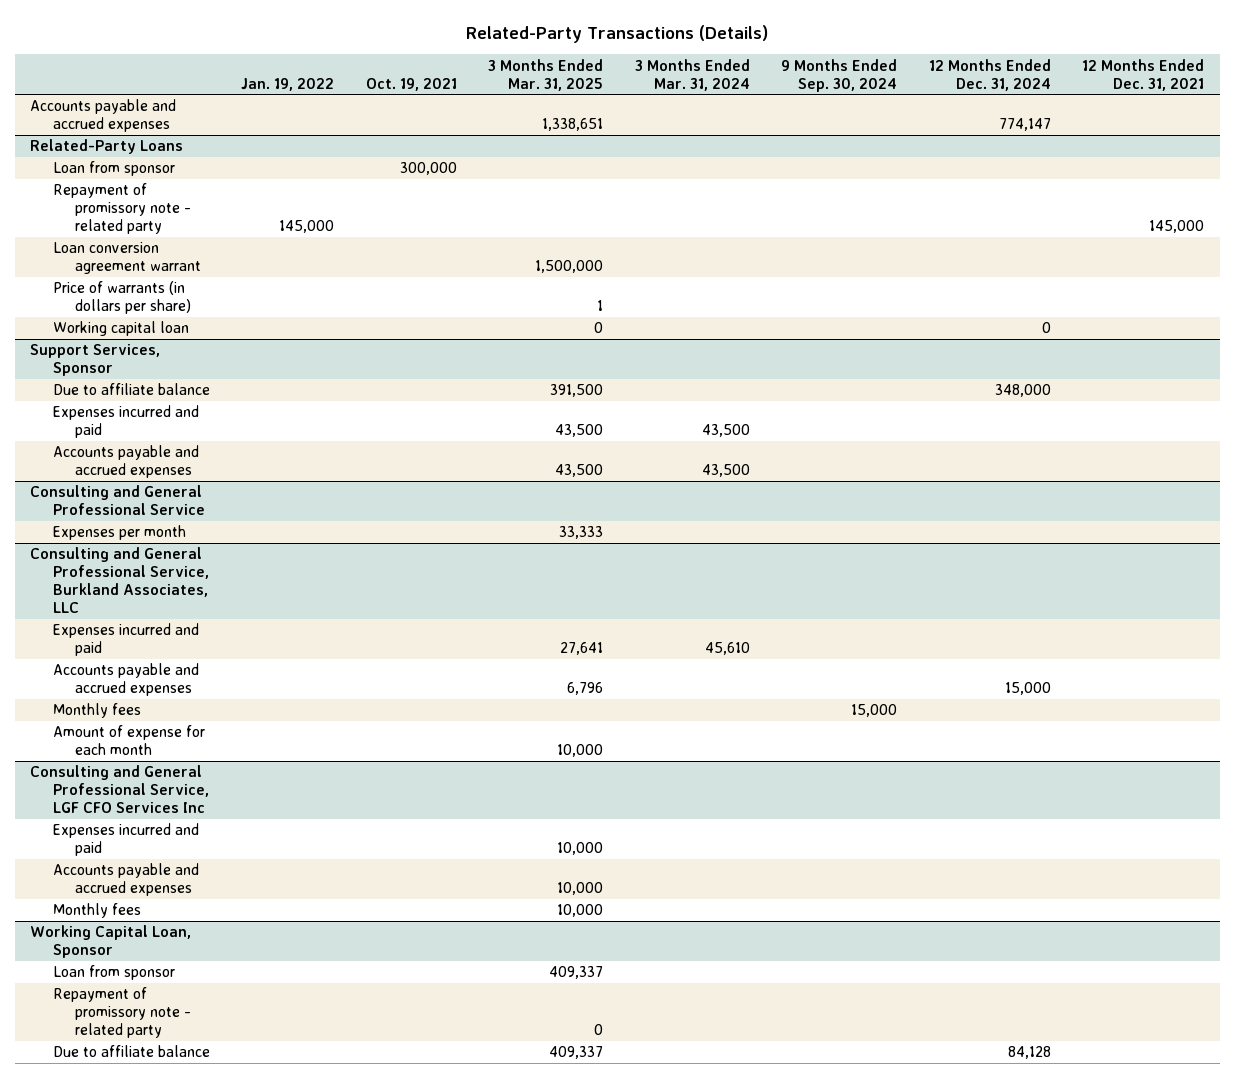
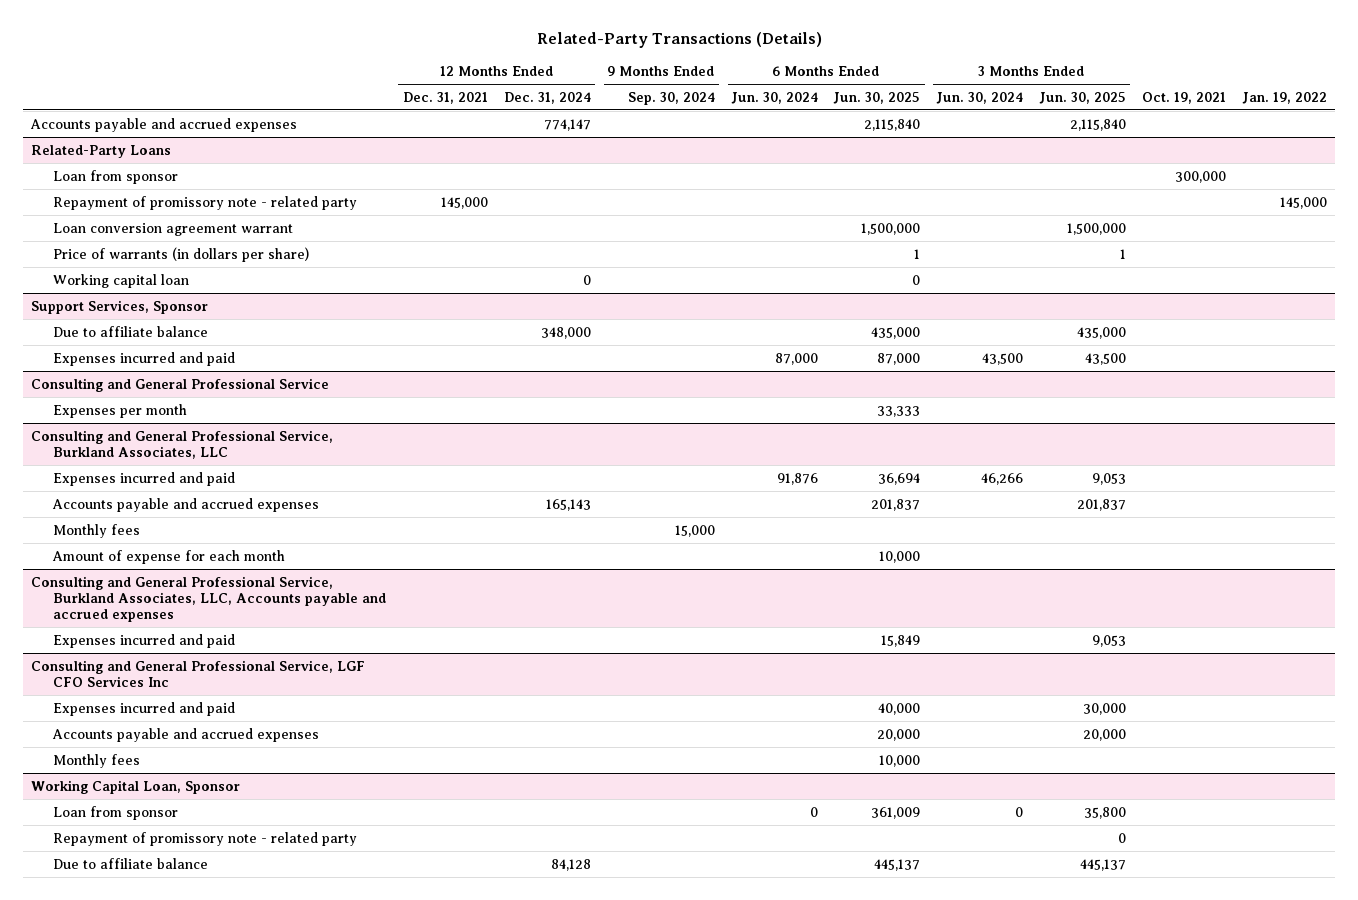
- | Jan. 19, 2022 | Oct. 19, 2021 | 3 Months Ended Mar. 31, 2025 | 3 Months Ended Mar. 31, 2024 | 9 Months Ended Sep. 30, 2024 | 12 Months Ended Dec. 31, 2024 | 12 Months Ended Dec. 31, 2021
+ | 12 Months Ended Dec. 31, 2021 | 12 Months Ended Dec. 31, 2024 | 9 Months Ended Sep. 30, 2024 | 6 Months Ended Jun. 30, 2024 | 6 Months Ended Jun. 30, 2025 | 3 Months Ended Jun. 30, 2024 | 3 Months Ended Jun. 30, 2025 | Oct. 19, 2021 | Jan. 19, 2022
@ Support Services, Sponsor
- Accounts payable and accrued expenses | | | 43,500 | 43,500 | | |
@ Consulting and General Professional Service, Burkland Associates, LLC
- Accounts payable and accrued expenses | | | 6,796 | | | 15,000 |
+ Accounts payable and accrued expenses | | 165,143 | | | 201,837 | | 201,837 | |
+ Consulting and General Professional Service, Burkland Associates, LLC, Accounts payable and accrued expenses
+ Expenses incurred and paid | | | | | 15,849 | | 9,053 | |

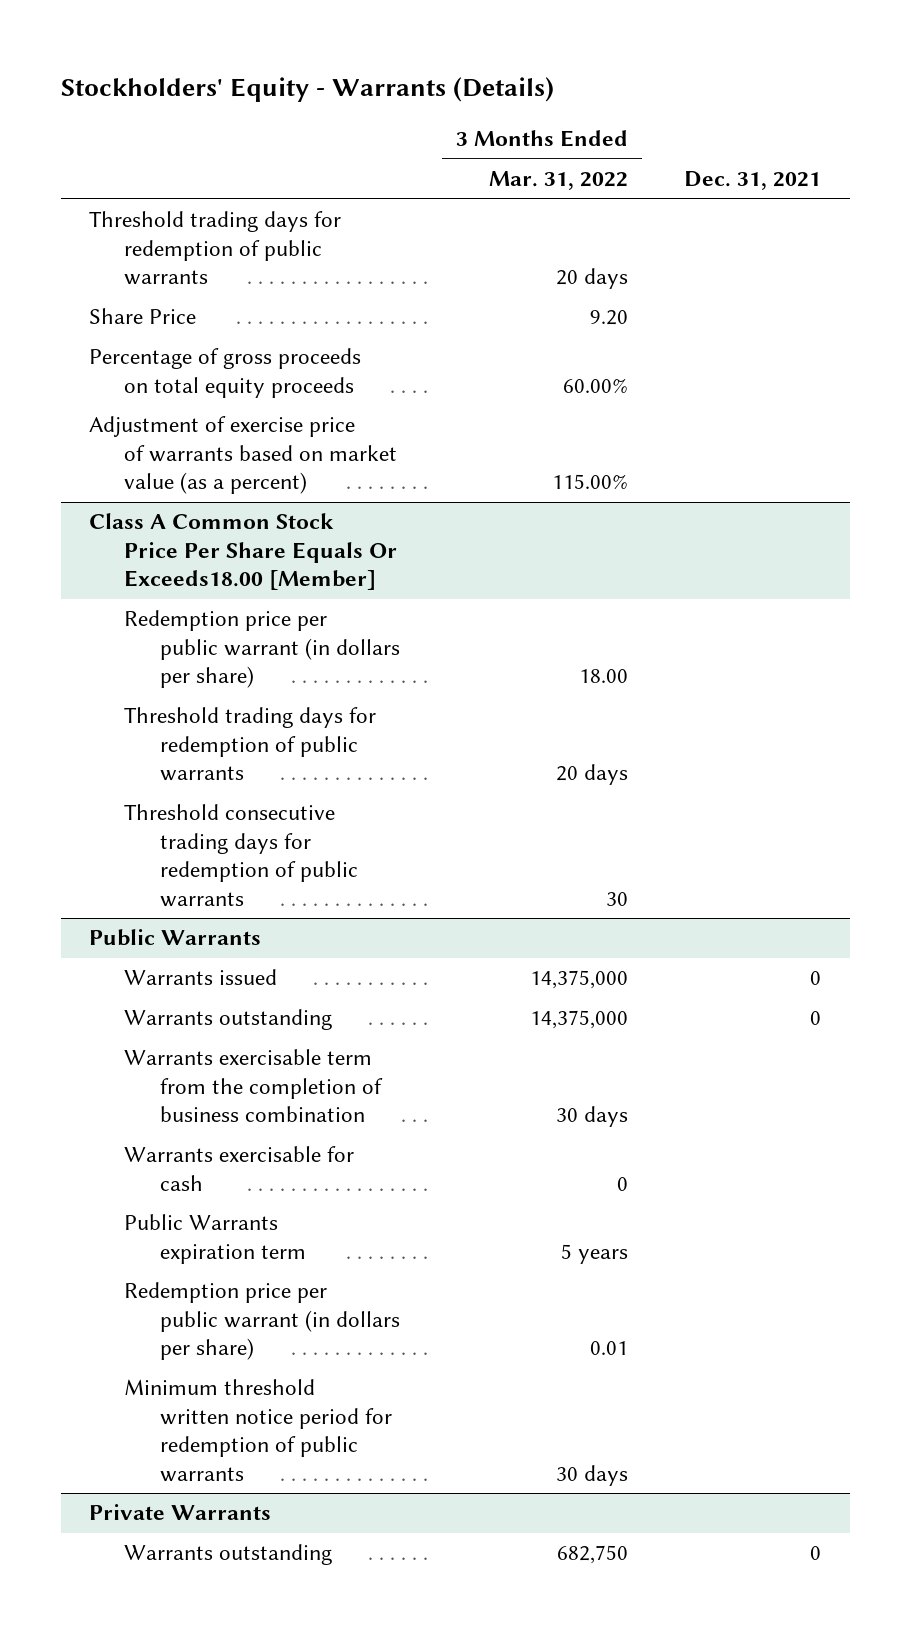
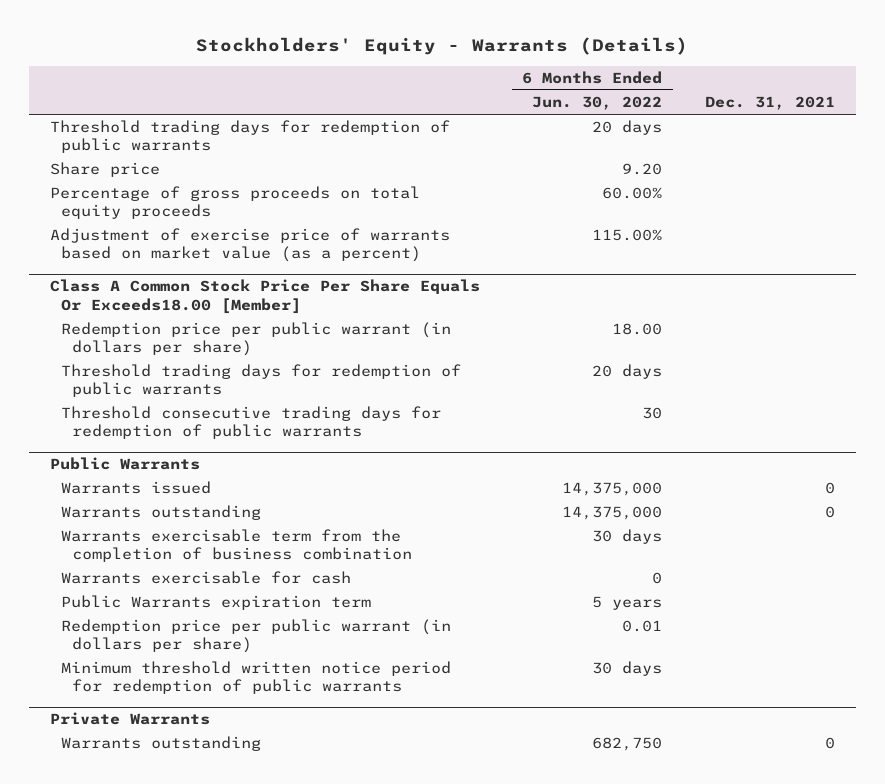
- | 3 Months Ended Mar. 31, 2022 | Dec. 31, 2021
+ | 6 Months Ended Jun. 30, 2022 | Dec. 31, 2021
- Share Price | 9.20 |
+ Share price | 9.20 |

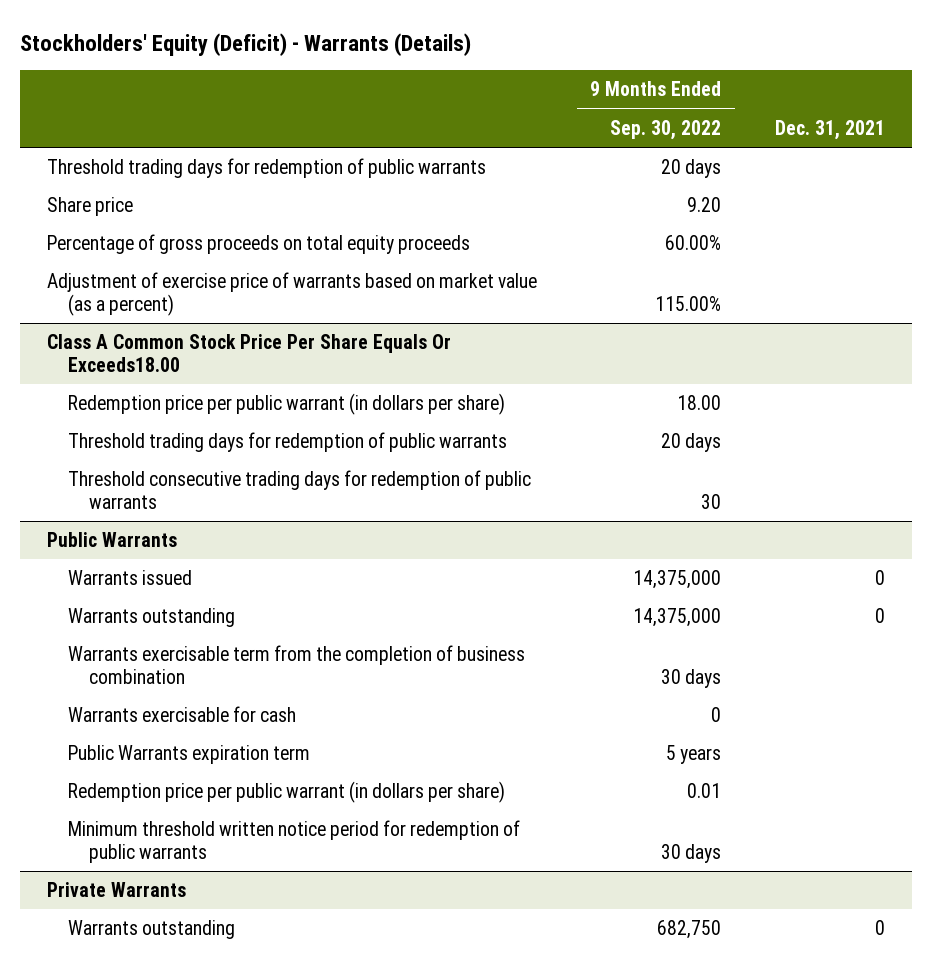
- Stockholders' Equity - Warrants (Details)
+ Stockholders' Equity (Deficit) - Warrants (Details)
- | 6 Months Ended Jun. 30, 2022 | Dec. 31, 2021
+ | 9 Months Ended Sep. 30, 2022 | Dec. 31, 2021
- Class A Common Stock Price Per Share Equals Or Exceeds18.00 [Member]
+ Class A Common Stock Price Per Share Equals Or Exceeds18.00

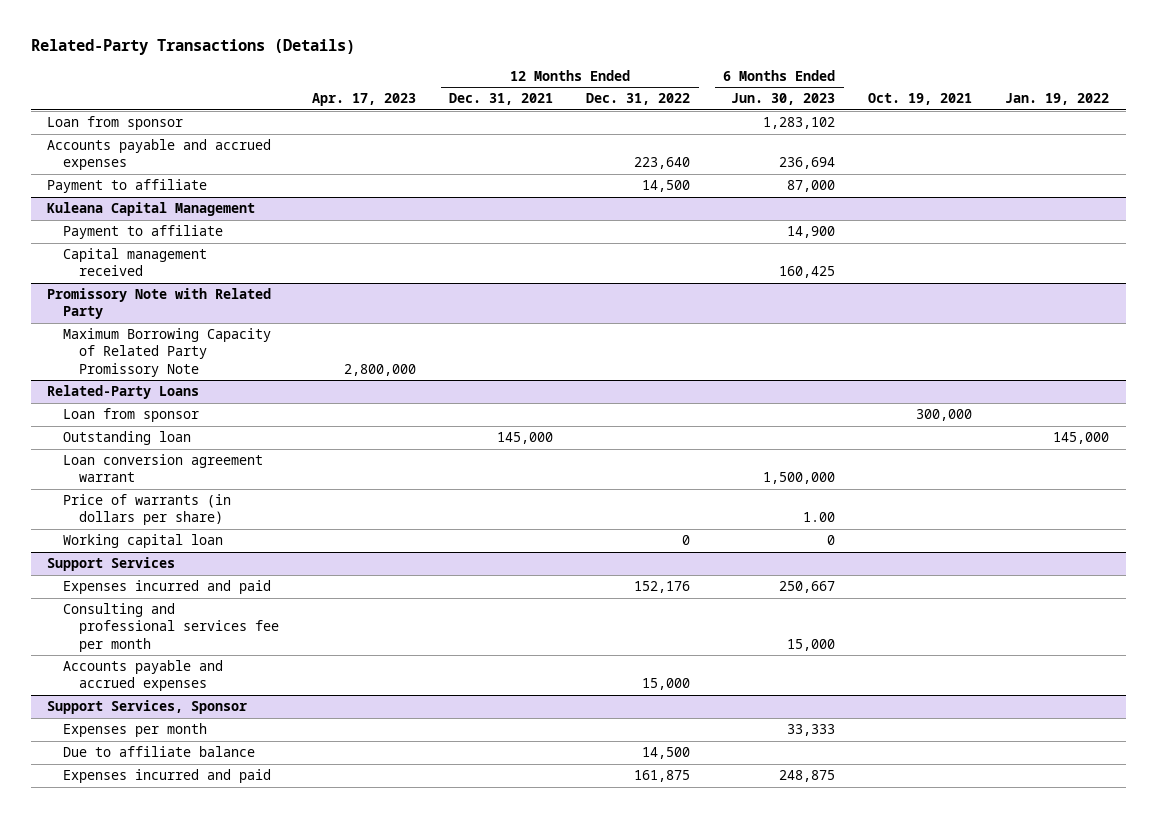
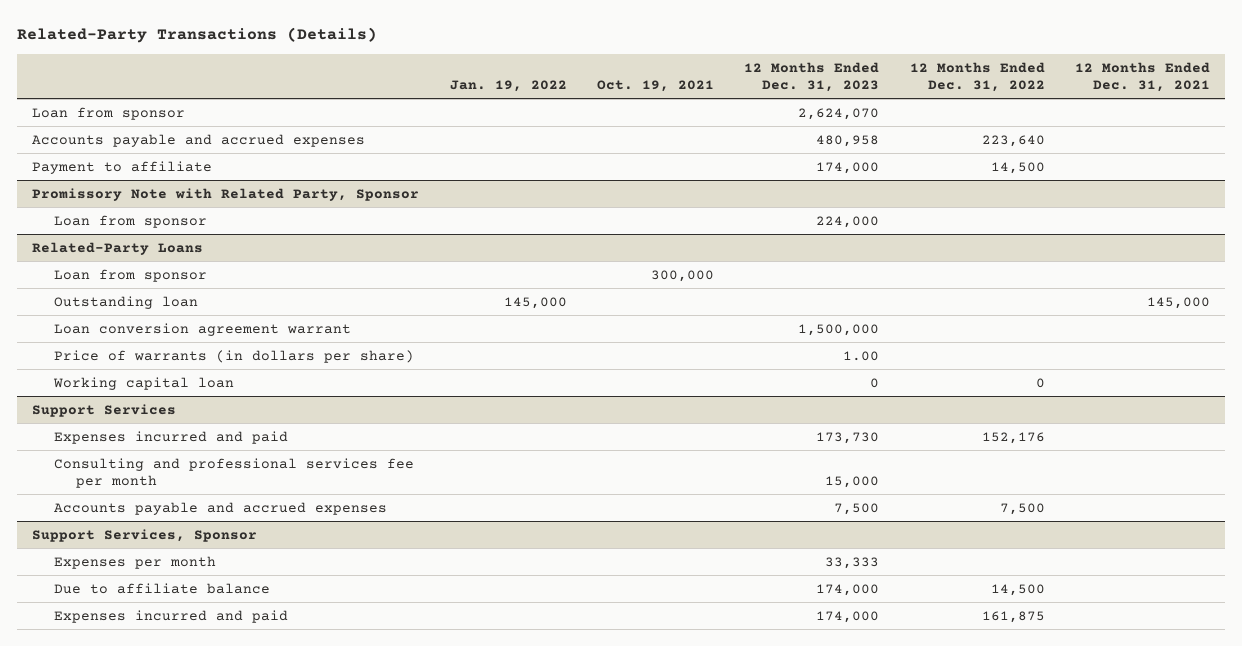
- | Apr. 17, 2023 | 12 Months Ended Dec. 31, 2021 | 12 Months Ended Dec. 31, 2022 | 6 Months Ended Jun. 30, 2023 | Oct. 19, 2021 | Jan. 19, 2022
+ | Jan. 19, 2022 | Oct. 19, 2021 | 12 Months Ended Dec. 31, 2023 | 12 Months Ended Dec. 31, 2022 | 12 Months Ended Dec. 31, 2021
- Kuleana Capital Management
- Payment to affiliate | | | | 14,900 | |
- Capital management received | | | | 160,425 | |
- Promissory Note with Related Party
- Maximum Borrowing Capacity of Related Party Promissory Note | 2,800,000 | | | | |
+ Promissory Note with Related Party, Sponsor
+ Loan from sponsor | | | 224,000 | |
@ Support Services
- Accounts payable and accrued expenses | | | 15,000 | | |
+ Accounts payable and accrued expenses | | | 7,500 | 7,500 |

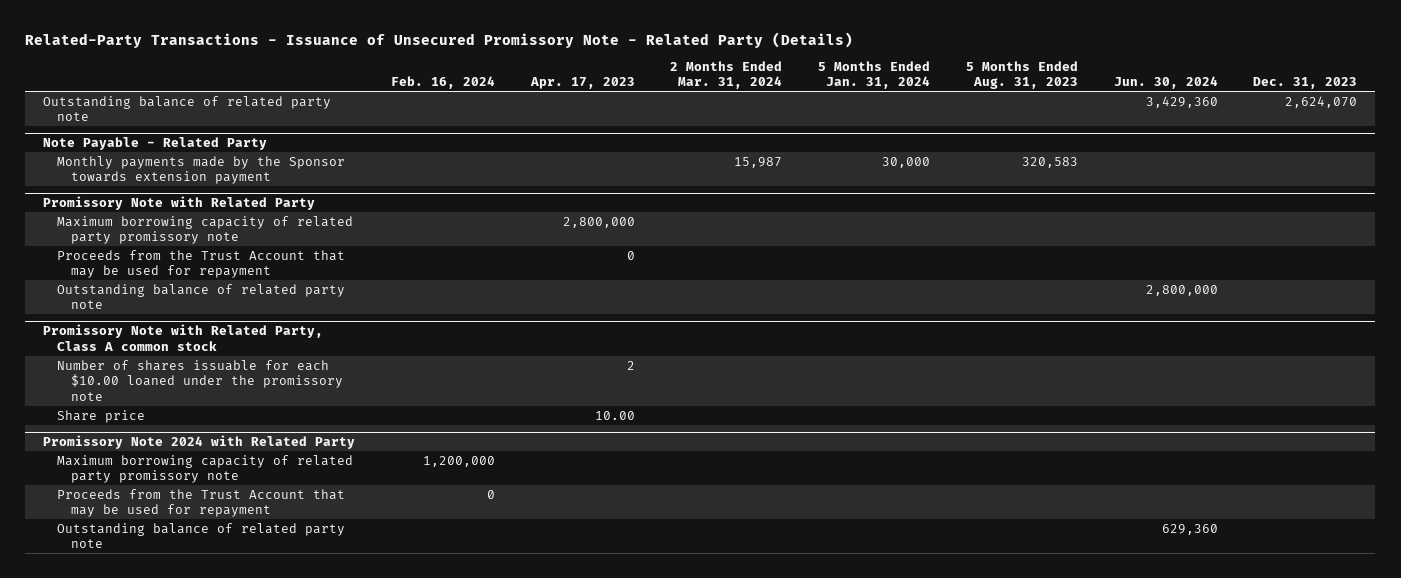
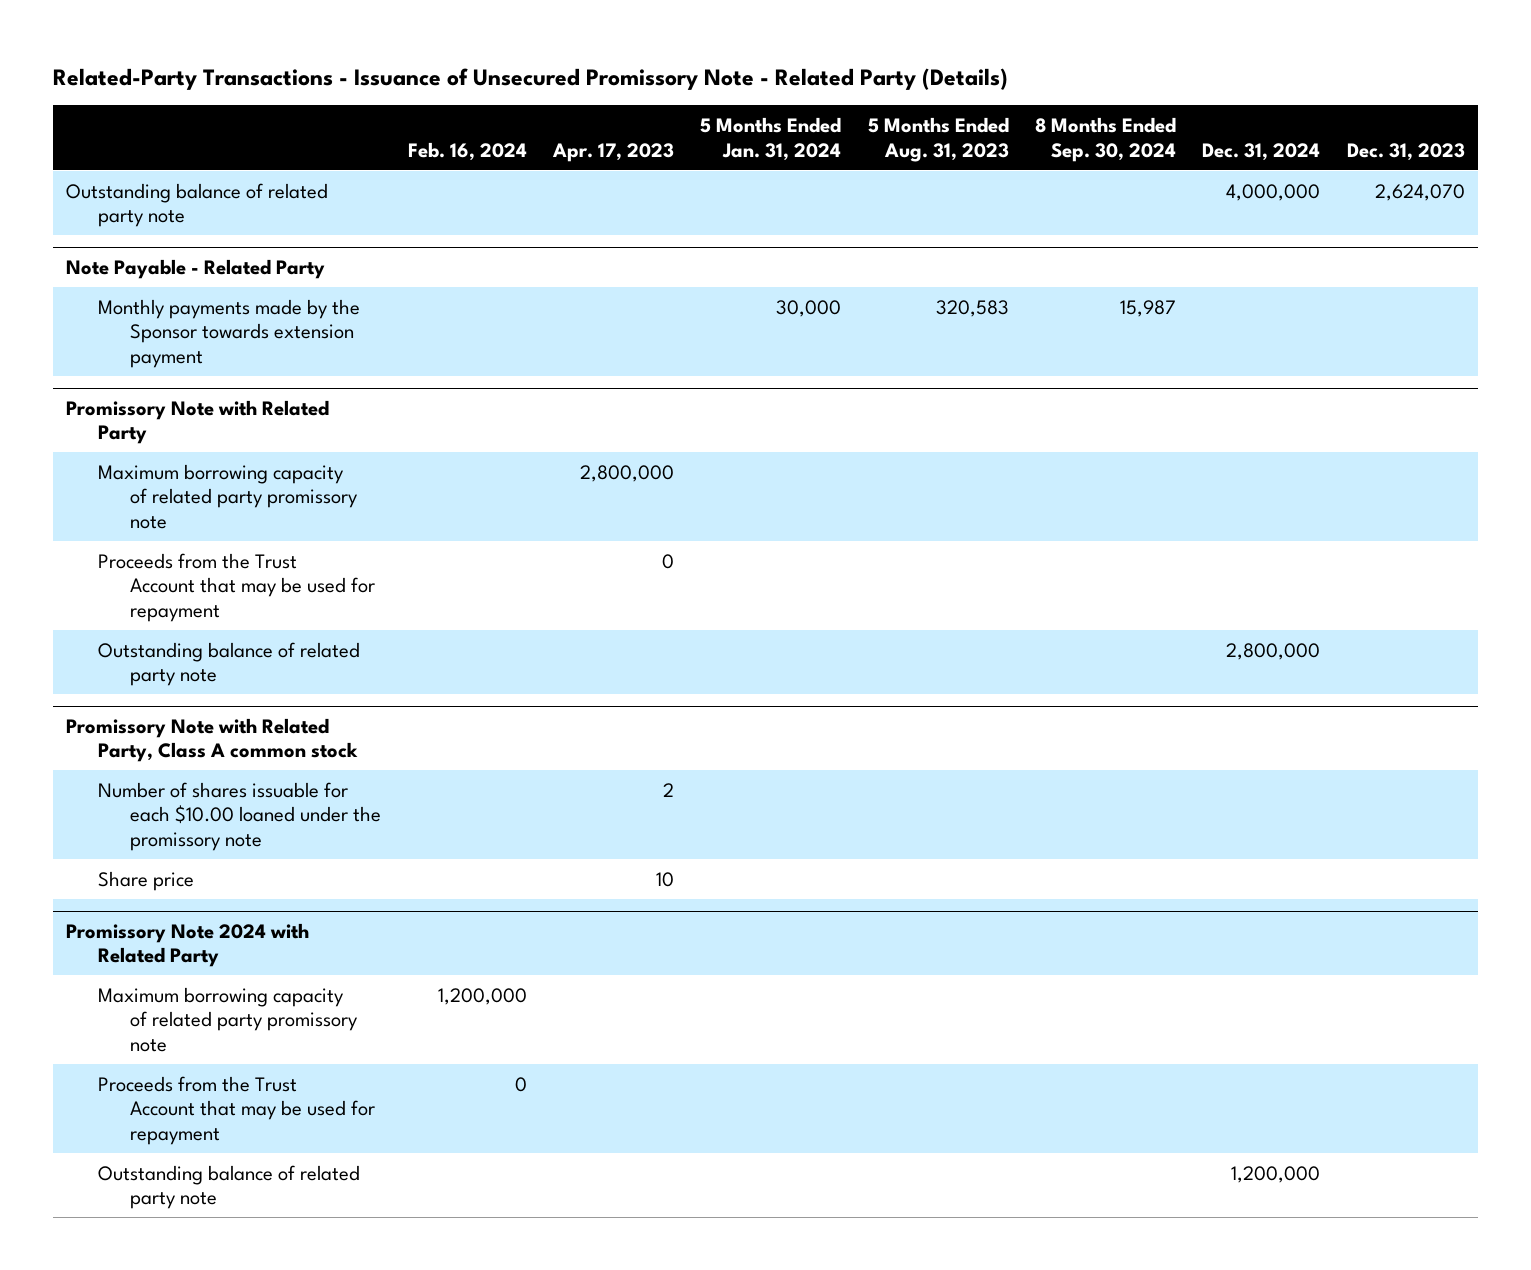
- | Feb. 16, 2024 | Apr. 17, 2023 | 2 Months Ended Mar. 31, 2024 | 5 Months Ended Jan. 31, 2024 | 5 Months Ended Aug. 31, 2023 | Jun. 30, 2024 | Dec. 31, 2023
+ | Feb. 16, 2024 | Apr. 17, 2023 | 5 Months Ended Jan. 31, 2024 | 5 Months Ended Aug. 31, 2023 | 8 Months Ended Sep. 30, 2024 | Dec. 31, 2024 | Dec. 31, 2023
@ Promissory Note with Related Party, Class A common stock
- Share price | | 10.00 | | | | |
+ Share price | | 10 | | | | |

